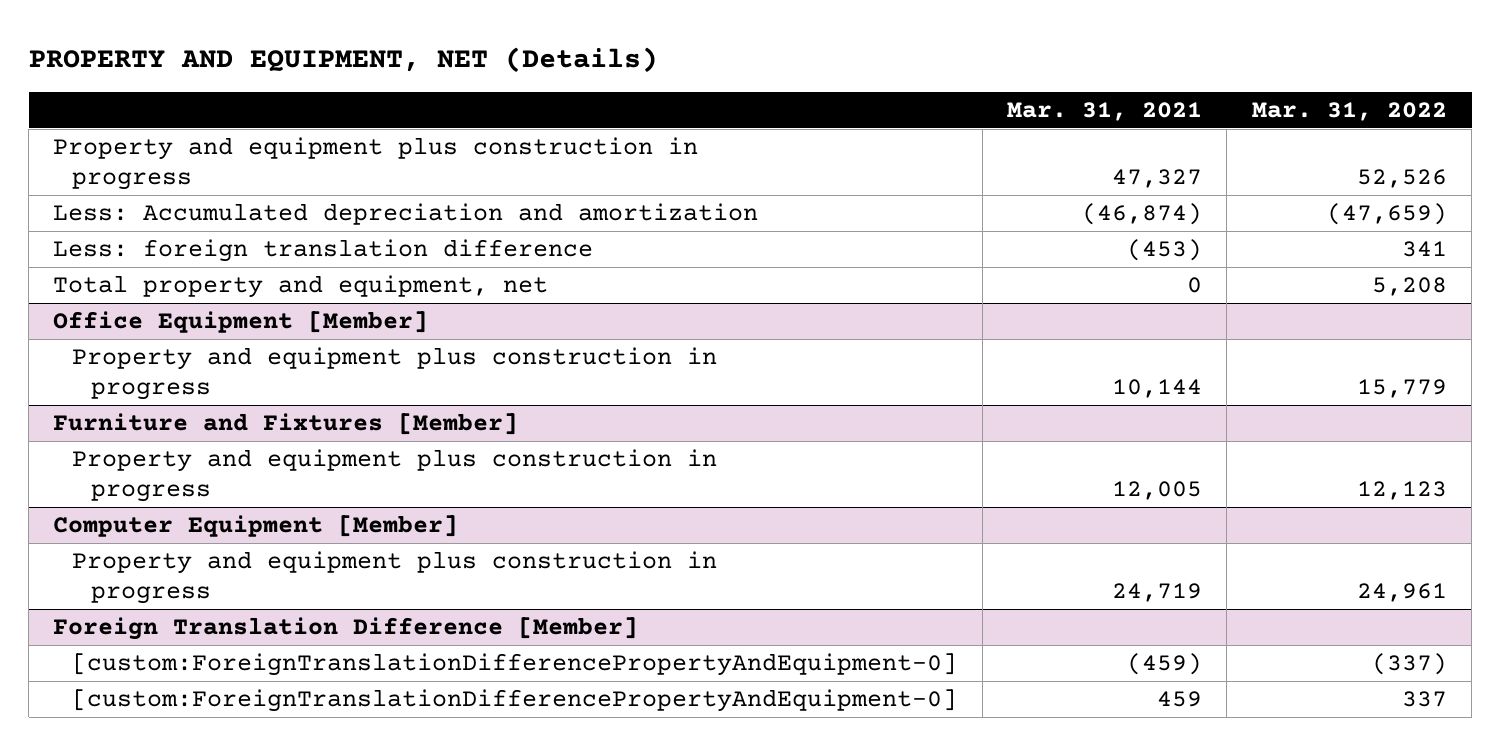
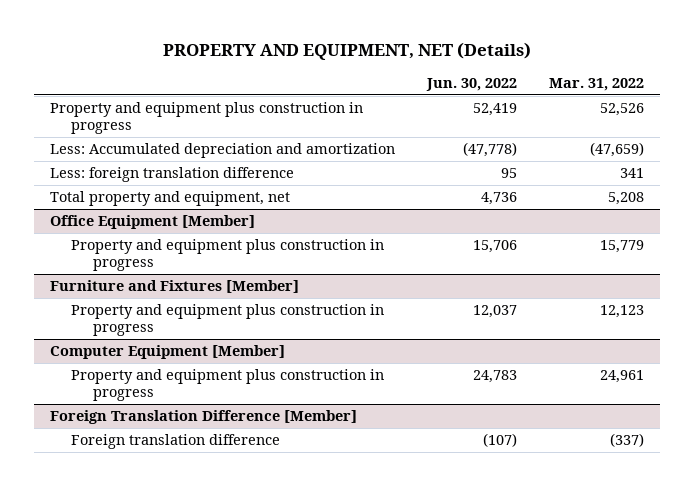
- | Mar. 31, 2021 | Mar. 31, 2022
+ | Jun. 30, 2022 | Mar. 31, 2022
@ Foreign Translation Difference [Member]
- [custom:ForeignTranslationDifferencePropertyAndEquipment-0] | (459) | (337)
- [custom:ForeignTranslationDifferencePropertyAndEquipment-0] | 459 | 337
+ Foreign translation difference | (107) | (337)

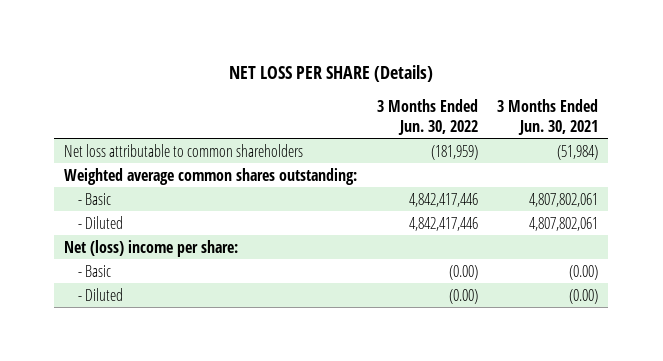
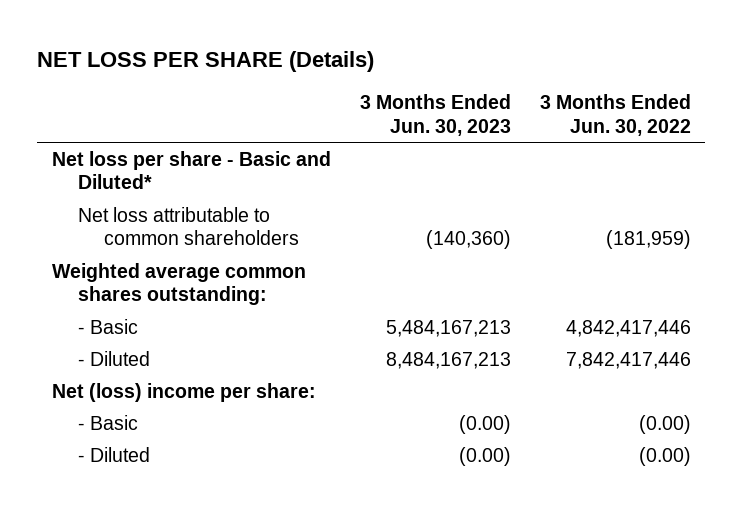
- | 3 Months Ended Jun. 30, 2022 | 3 Months Ended Jun. 30, 2021
+ | 3 Months Ended Jun. 30, 2023 | 3 Months Ended Jun. 30, 2022
+ Net loss per share - Basic and Diluted*
- - Diluted | 4,842,417,446 | 4,807,802,061
+ - Diluted | 8,484,167,213 | 7,842,417,446

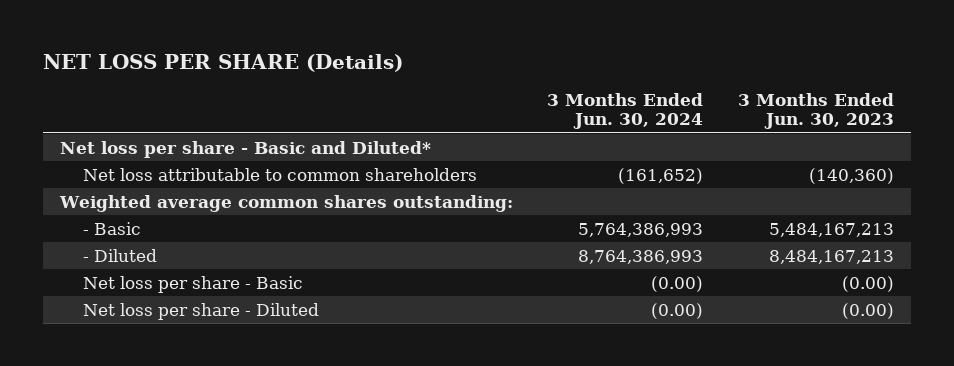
- | 3 Months Ended Jun. 30, 2023 | 3 Months Ended Jun. 30, 2022
+ | 3 Months Ended Jun. 30, 2024 | 3 Months Ended Jun. 30, 2023
- Net (loss) income per share:
- - Basic | (0.00) | (0.00)
- - Diluted | (0.00) | (0.00)
+ Net loss per share - Basic | (0.00) | (0.00)
+ Net loss per share - Diluted | (0.00) | (0.00)

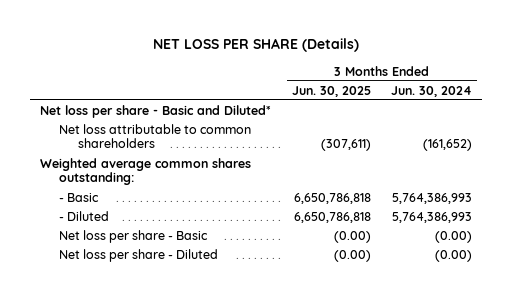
- | 3 Months Ended Jun. 30, 2024 | 3 Months Ended Jun. 30, 2023
+ | 3 Months Ended Jun. 30, 2025 | 3 Months Ended Jun. 30, 2024
- - Diluted | 8,764,386,993 | 8,484,167,213
+ - Diluted | 6,650,786,818 | 5,764,386,993

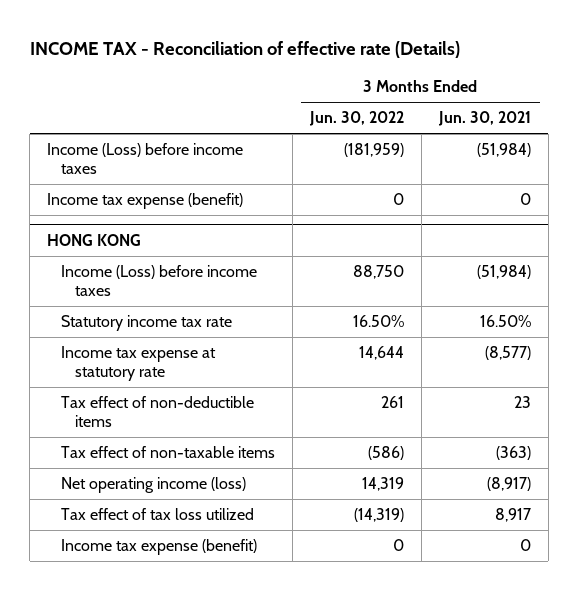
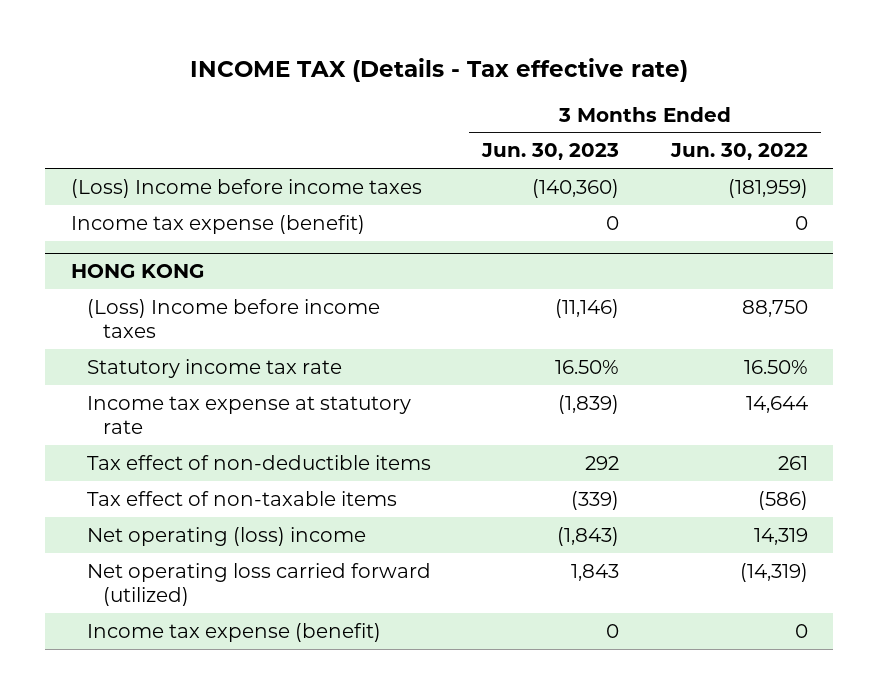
- INCOME TAX - Reconciliation of effective rate (Details)
+ INCOME TAX (Details - Tax effective rate)
- | 3 Months Ended Jun. 30, 2022 | 3 Months Ended Jun. 30, 2021
+ | 3 Months Ended Jun. 30, 2023 | 3 Months Ended Jun. 30, 2022
- Income (Loss) before income taxes | (181,959) | (51,984)
+ (Loss) Income before income taxes | (140,360) | (181,959)
@ HONG KONG
- Income (Loss) before income taxes | 88,750 | (51,984)
+ (Loss) Income before income taxes | (11,146) | 88,750
- Net operating income (loss) | 14,319 | (8,917)
- Tax effect of tax loss utilized | (14,319) | 8,917
+ Net operating (loss) income | (1,843) | 14,319
+ Net operating loss carried forward (utilized) | 1,843 | (14,319)

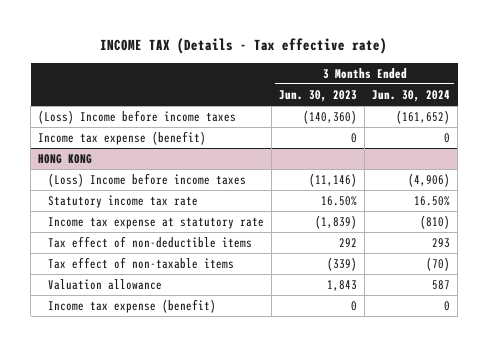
- | 3 Months Ended Jun. 30, 2023 | 3 Months Ended Jun. 30, 2022
+ | 3 Months Ended Jun. 30, 2023 | 3 Months Ended Jun. 30, 2024
@ HONG KONG
- Net operating (loss) income | (1,843) | 14,319
- Net operating loss carried forward (utilized) | 1,843 | (14,319)
+ Valuation allowance | 1,843 | 587

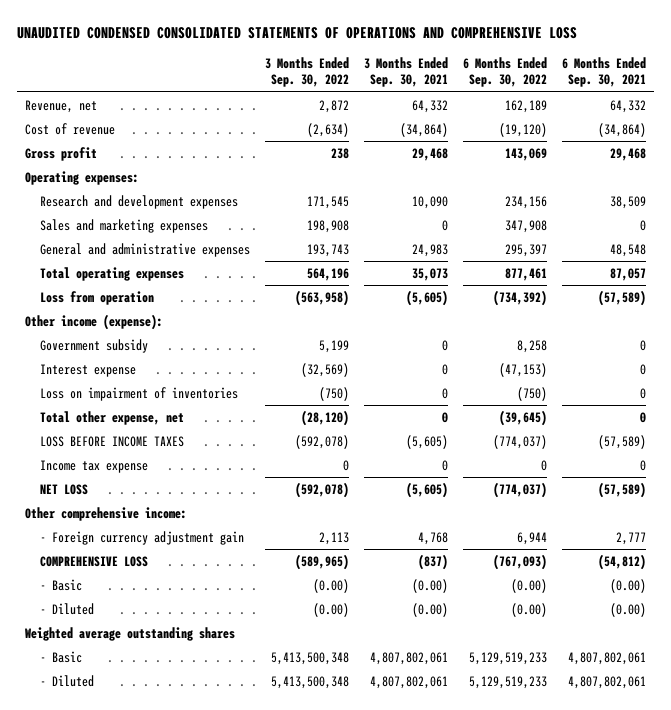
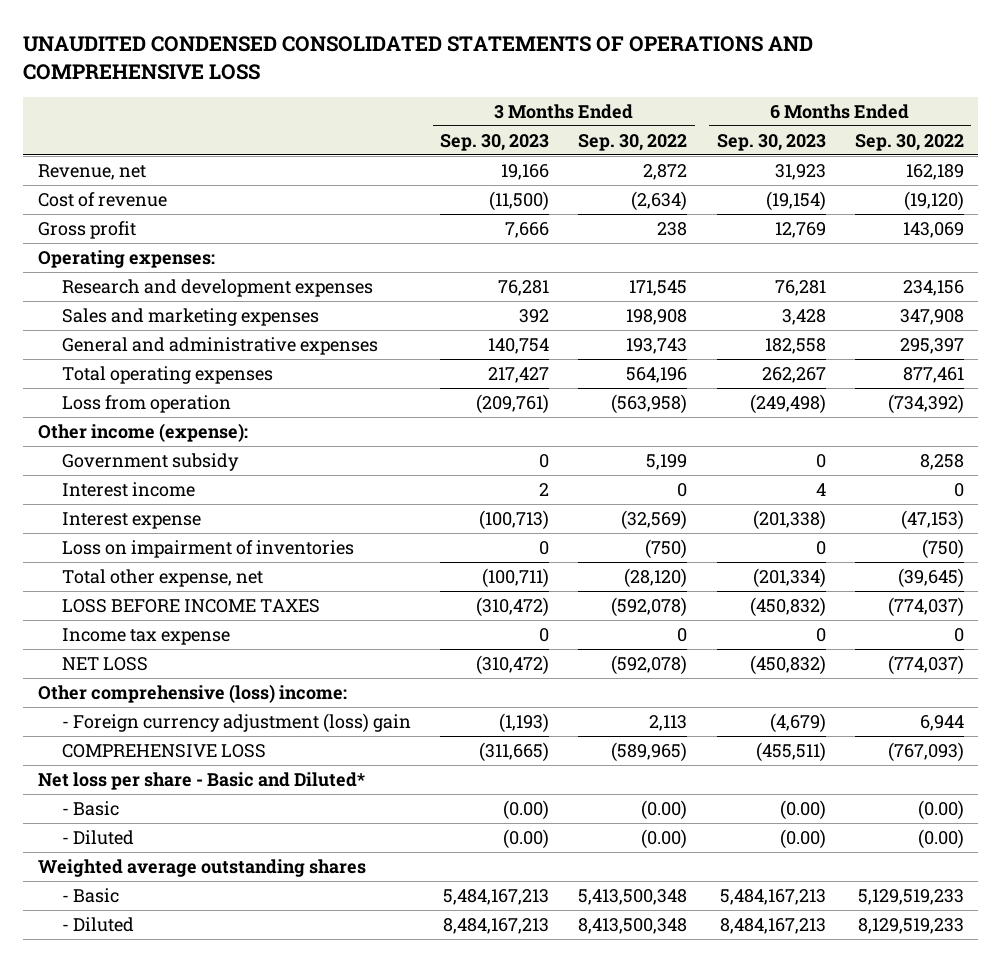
- | 3 Months Ended Sep. 30, 2022 | 3 Months Ended Sep. 30, 2021 | 6 Months Ended Sep. 30, 2022 | 6 Months Ended Sep. 30, 2021
+ | 3 Months Ended Sep. 30, 2023 | 3 Months Ended Sep. 30, 2022 | 6 Months Ended Sep. 30, 2023 | 6 Months Ended Sep. 30, 2022
+ Interest income | 2 | 0 | 4 | 0
- Other comprehensive income:
- - Foreign currency adjustment gain | 2,113 | 4,768 | 6,944 | 2,777
+ Other comprehensive (loss) income:
+ - Foreign currency adjustment (loss) gain | (1,193) | 2,113 | (4,679) | 6,944
+ Net loss per share - Basic and Diluted*
- - Diluted | 5,413,500,348 | 4,807,802,061 | 5,129,519,233 | 4,807,802,061
+ - Diluted | 8,484,167,213 | 8,413,500,348 | 8,484,167,213 | 8,129,519,233

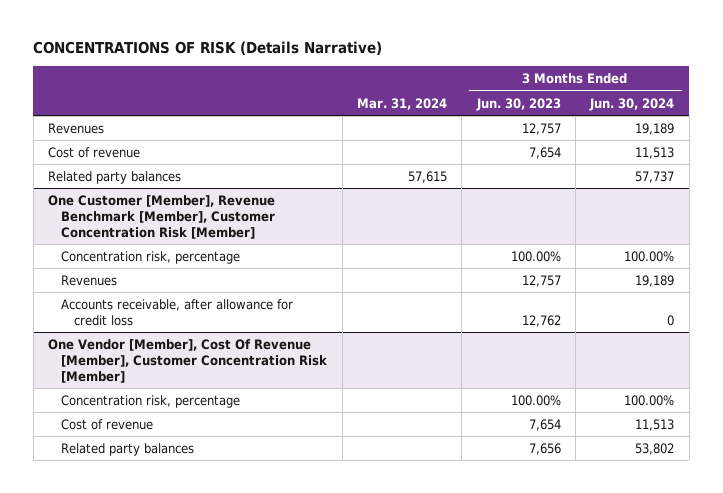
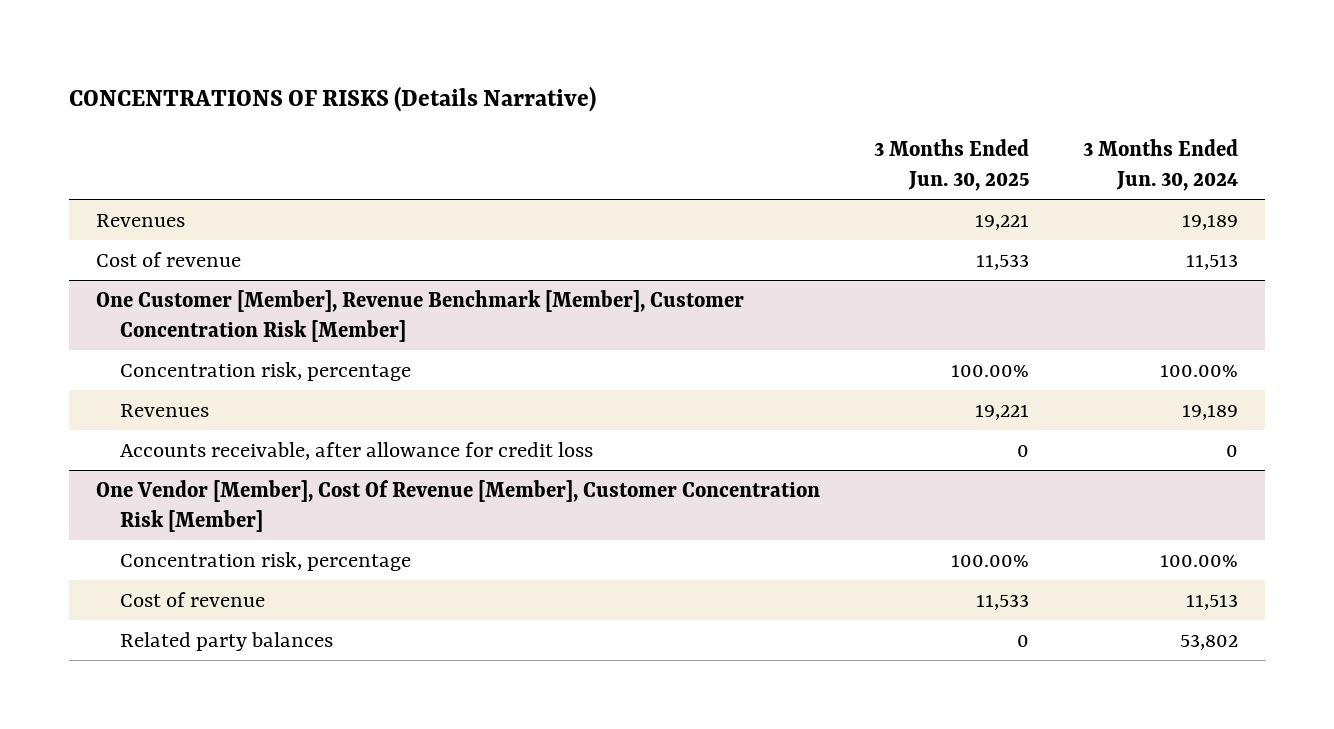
- CONCENTRATIONS OF RISK (Details Narrative)
+ CONCENTRATIONS OF RISKS (Details Narrative)
- | Mar. 31, 2024 | 3 Months Ended Jun. 30, 2023 | 3 Months Ended Jun. 30, 2024
+ | 3 Months Ended Jun. 30, 2025 | 3 Months Ended Jun. 30, 2024
- Related party balances | 57,615 | | 57,737

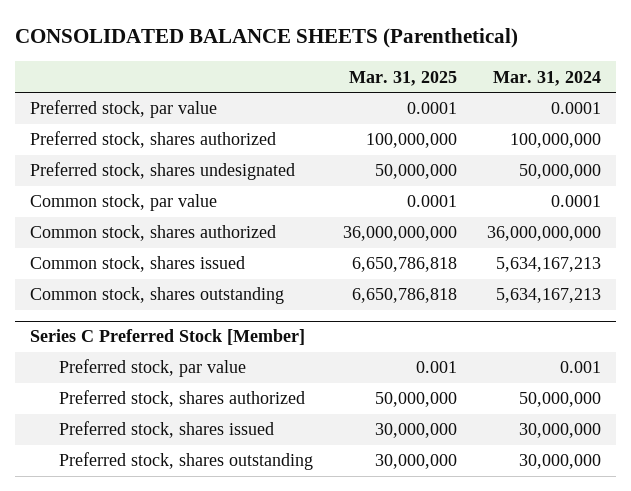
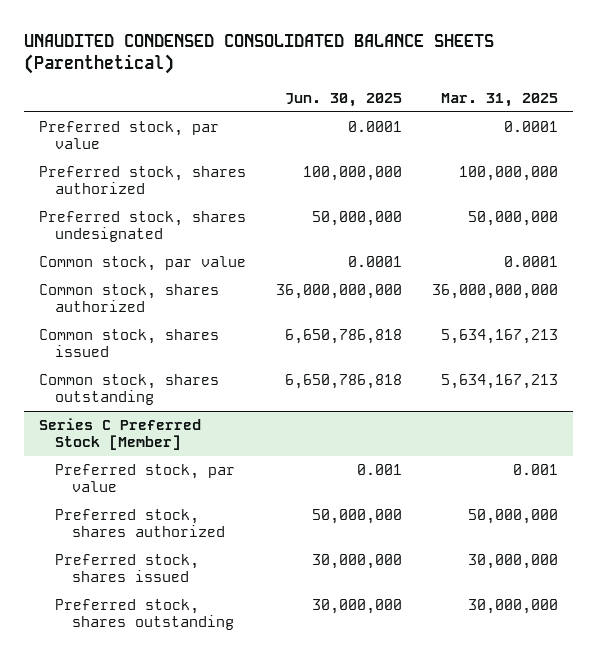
- CONSOLIDATED BALANCE SHEETS (Parenthetical)
+ UNAUDITED CONDENSED CONSOLIDATED BALANCE SHEETS (Parenthetical)
- | Mar. 31, 2025 | Mar. 31, 2024
+ | Jun. 30, 2025 | Mar. 31, 2025
- Common stock, shares issued | 6,650,786,818 | 5,634,167,213
- Common stock, shares outstanding | 6,650,786,818 | 5,634,167,213
+ Common stock, shares issued | 6,650,786,818 | 5,634,167,213
+ Common stock, shares outstanding | 6,650,786,818 | 5,634,167,213

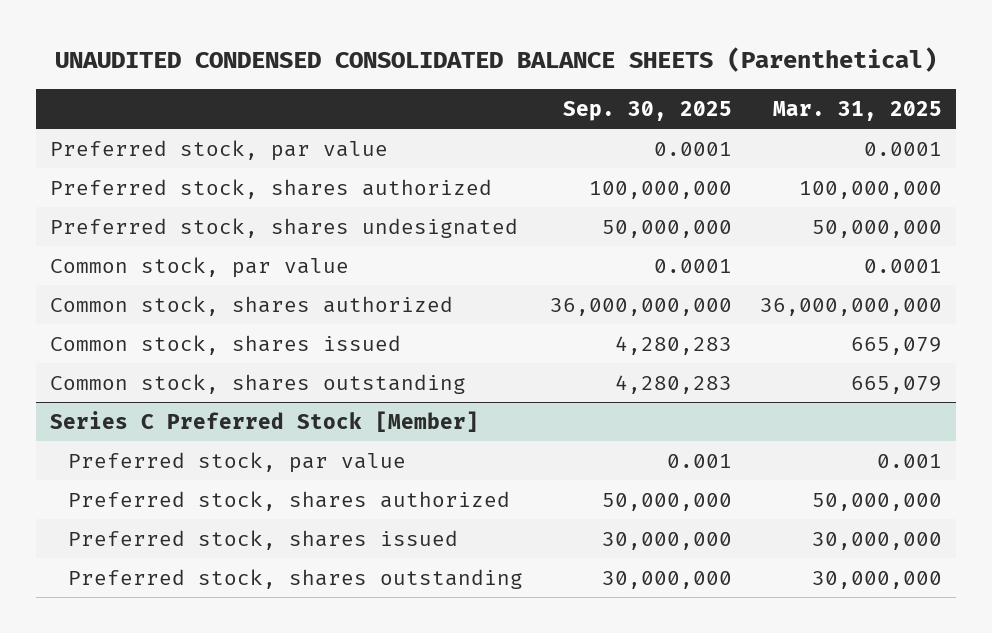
- | Jun. 30, 2025 | Mar. 31, 2025
+ | Sep. 30, 2025 | Mar. 31, 2025
- Common stock, shares issued | 6,650,786,818 | 5,634,167,213
- Common stock, shares outstanding | 6,650,786,818 | 5,634,167,213
+ Common stock, shares issued | 4,280,283 | 665,079
+ Common stock, shares outstanding | 4,280,283 | 665,079

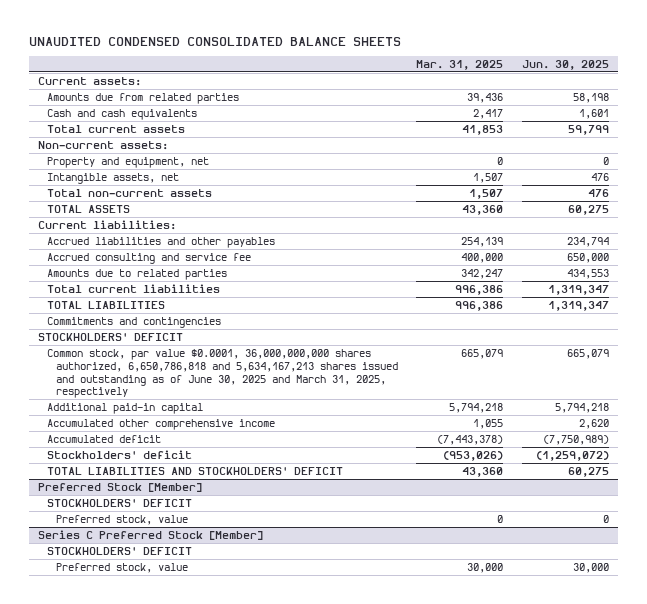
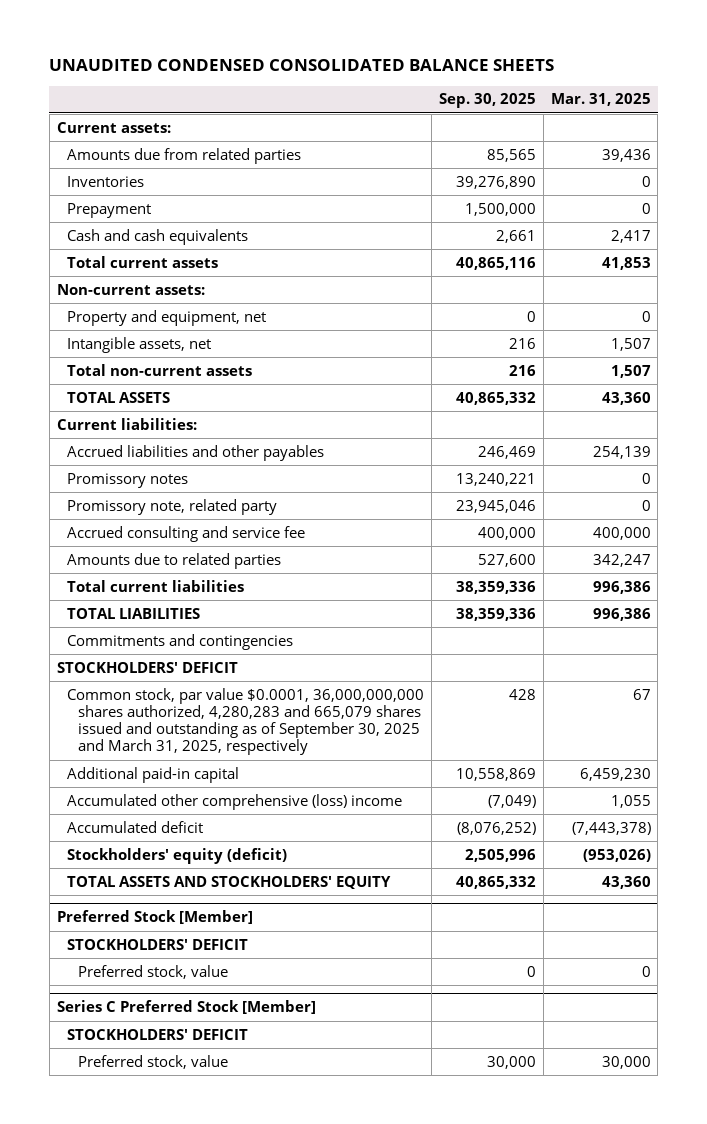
- | Mar. 31, 2025 | Jun. 30, 2025
+ | Sep. 30, 2025 | Mar. 31, 2025
+ Inventories | 39,276,890 | 0
+ Prepayment | 1,500,000 | 0
+ Promissory notes | 13,240,221 | 0
+ Promissory note, related party | 23,945,046 | 0
- Common stock, par value $0.0001, 36,000,000,000 shares authorized, 6,650,786,818 and 5,634,167,213 shares issued and outstanding as of June 30, 2025 and March 31, 2025, respectively | 665,079 | 665,079
- Additional paid-in capital | 5,794,218 | 5,794,218
- Accumulated other comprehensive income | 1,055 | 2,620
+ Common stock, par value $0.0001, 36,000,000,000 shares authorized, 4,280,283 and 665,079 shares issued and outstanding as of September 30, 2025 and March 31, 2025, respectively | 428 | 67
+ Additional paid-in capital | 10,558,869 | 6,459,230
+ Accumulated other comprehensive (loss) income | (7,049) | 1,055
- Stockholders' deficit | (953,026) | (1,259,072)
- TOTAL LIABILITIES AND STOCKHOLDERS' DEFICIT | 43,360 | 60,275
+ Stockholders' equity (deficit) | 2,505,996 | (953,026)
+ TOTAL ASSETS AND STOCKHOLDERS' EQUITY | 40,865,332 | 43,360

